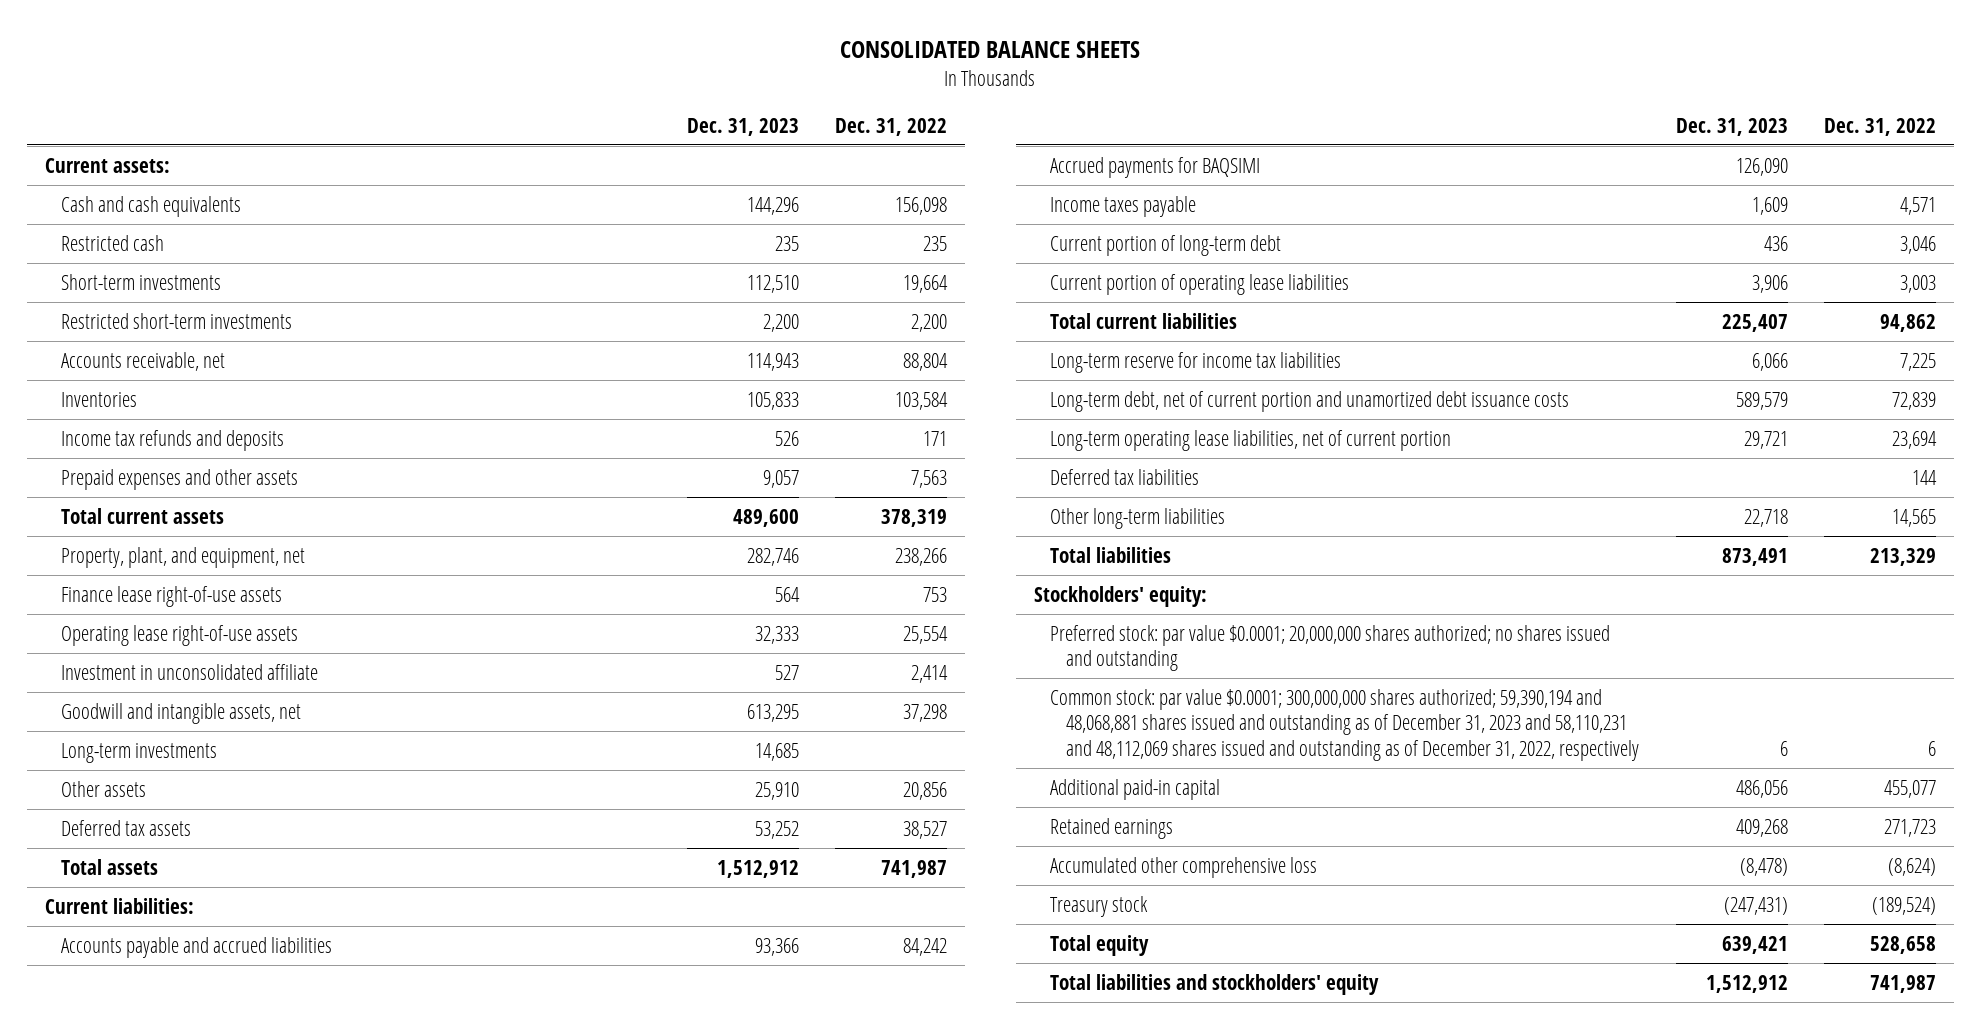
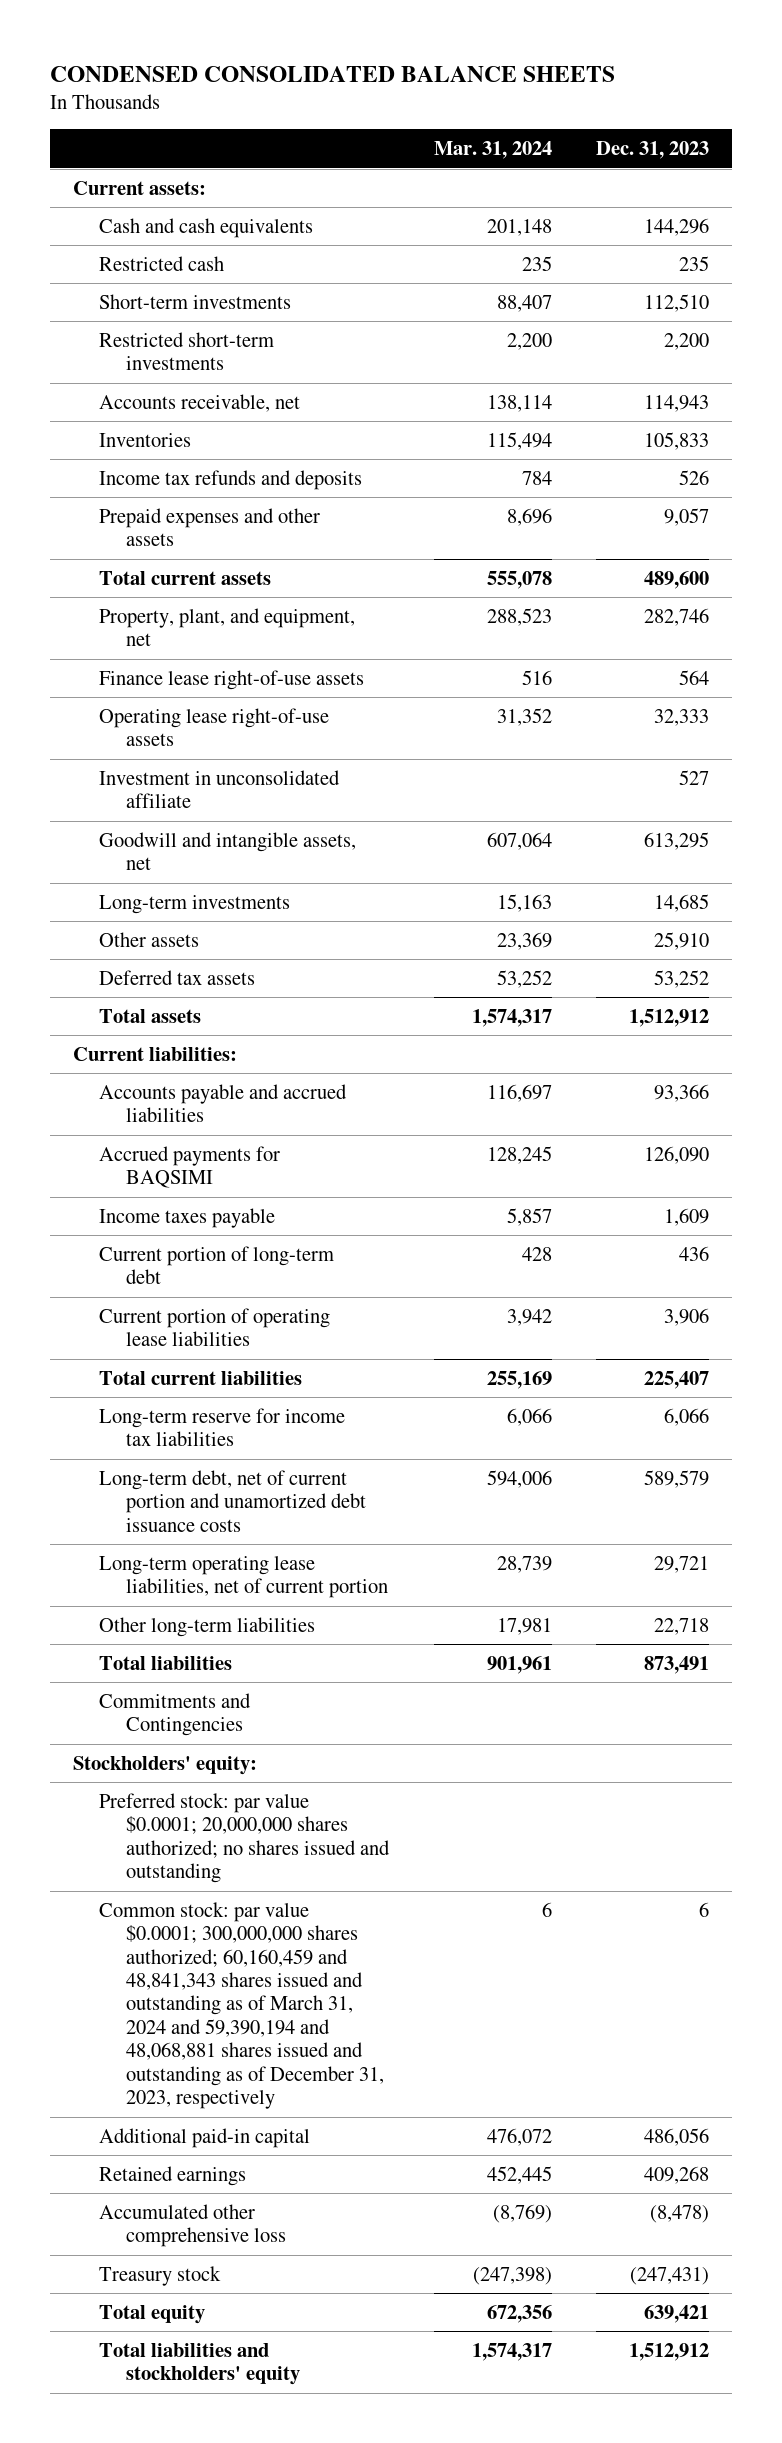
- CONSOLIDATED BALANCE SHEETS
+ CONDENSED CONSOLIDATED BALANCE SHEETS
- | Dec. 31, 2023 | Dec. 31, 2022
+ | Mar. 31, 2024 | Dec. 31, 2023
- Deferred tax liabilities | | 144
+ Commitments and Contingencies
- Common stock: par value $0.0001; 300,000,000 shares authorized; 59,390,194 and 48,068,881 shares issued and outstanding as of December 31, 2023 and 58,110,231 and 48,112,069 shares issued and outstanding as of December 31, 2022, respectively | 6 | 6
+ Common stock: par value $0.0001; 300,000,000 shares authorized; 60,160,459 and 48,841,343 shares issued and outstanding as of March 31, 2024 and 59,390,194 and 48,068,881 shares issued and outstanding as of December 31, 2023, respectively | 6 | 6

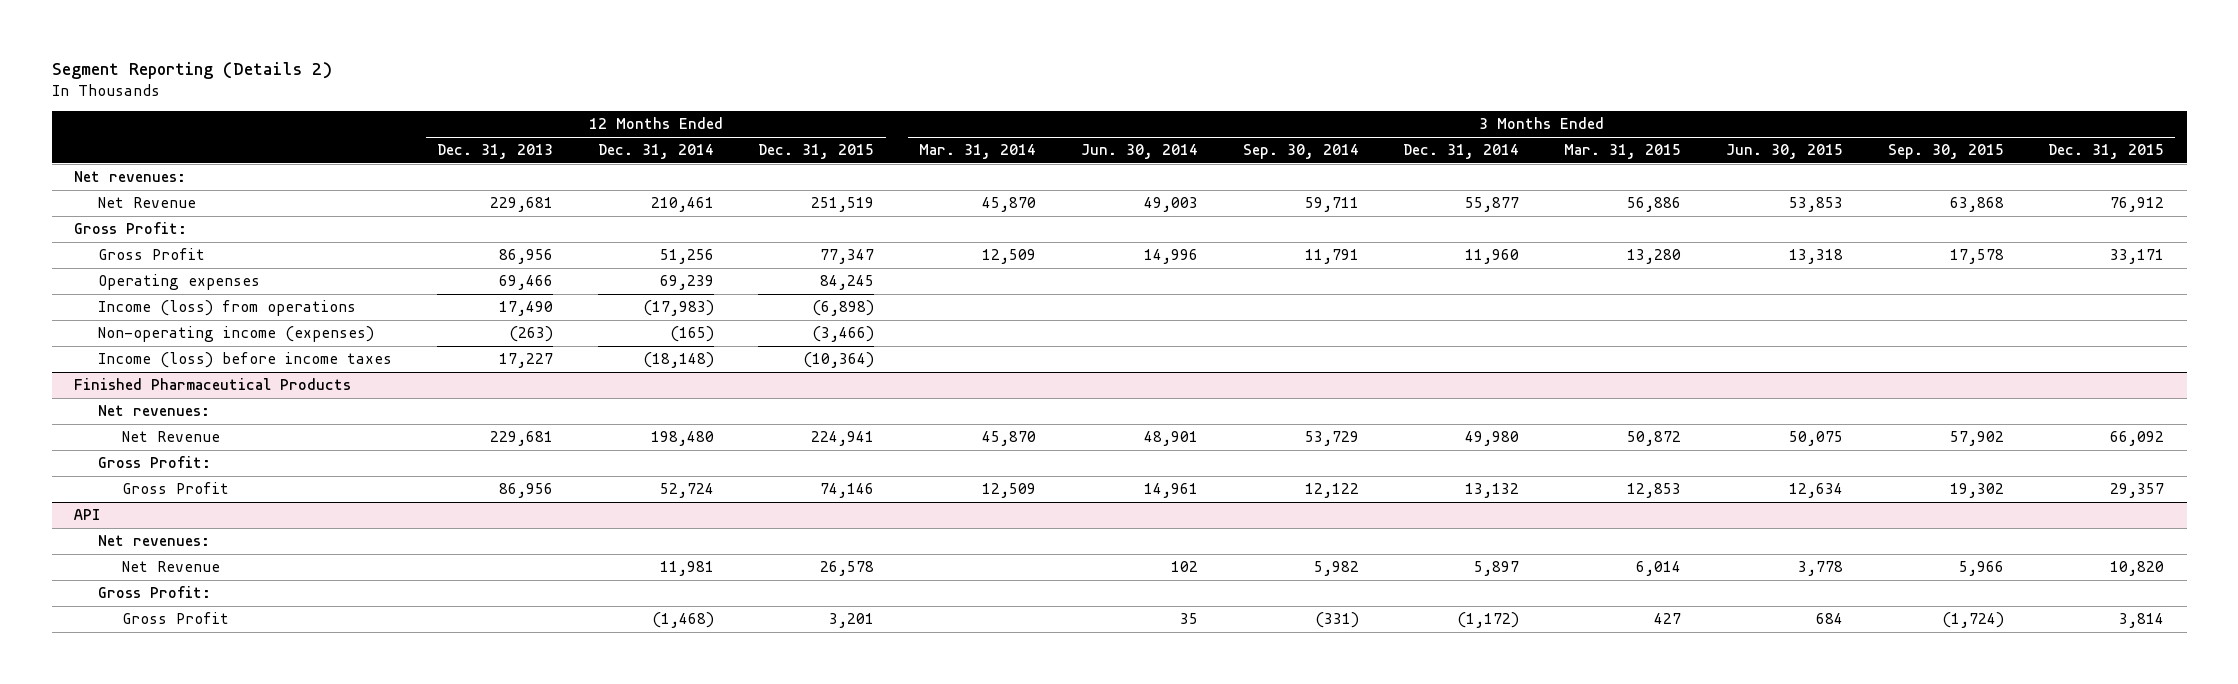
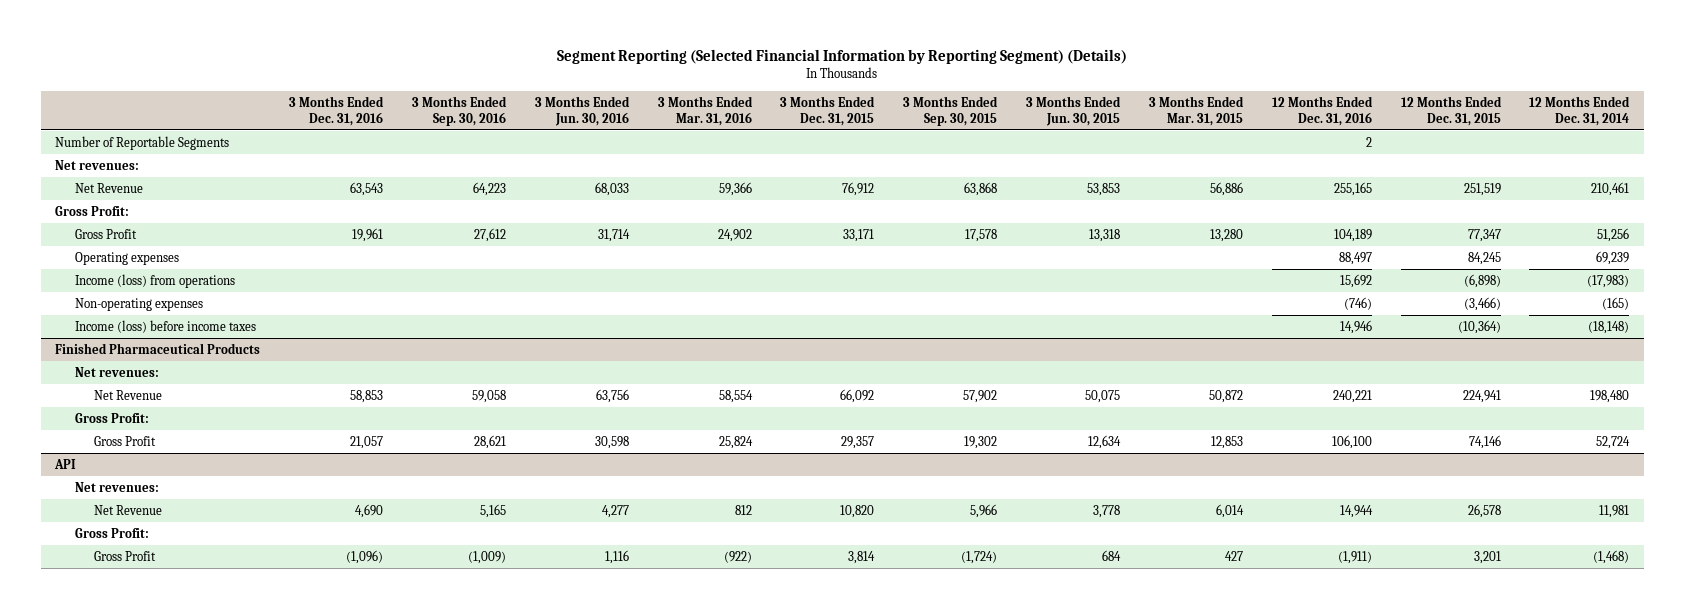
- Segment Reporting (Details 2)
+ Segment Reporting (Selected Financial Information by Reporting Segment) (Details)
- | 12 Months Ended Dec. 31, 2013 | 12 Months Ended Dec. 31, 2014 | 12 Months Ended Dec. 31, 2015 | 3 Months Ended Mar. 31, 2014 | 3 Months Ended Jun. 30, 2014 | 3 Months Ended Sep. 30, 2014 | 3 Months Ended Dec. 31, 2014 | 3 Months Ended Mar. 31, 2015 | 3 Months Ended Jun. 30, 2015 | 3 Months Ended Sep. 30, 2015 | 3 Months Ended Dec. 31, 2015
+ | 3 Months Ended Dec. 31, 2016 | 3 Months Ended Sep. 30, 2016 | 3 Months Ended Jun. 30, 2016 | 3 Months Ended Mar. 31, 2016 | 3 Months Ended Dec. 31, 2015 | 3 Months Ended Sep. 30, 2015 | 3 Months Ended Jun. 30, 2015 | 3 Months Ended Mar. 31, 2015 | 12 Months Ended Dec. 31, 2016 | 12 Months Ended Dec. 31, 2015 | 12 Months Ended Dec. 31, 2014
+ Number of Reportable Segments | | | | | | | | | 2 | |
- Non-operating income (expenses) | (263) | (165) | (3,466) | | | | | | | |
+ Non-operating expenses | | | | | | | | | (746) | (3,466) | (165)

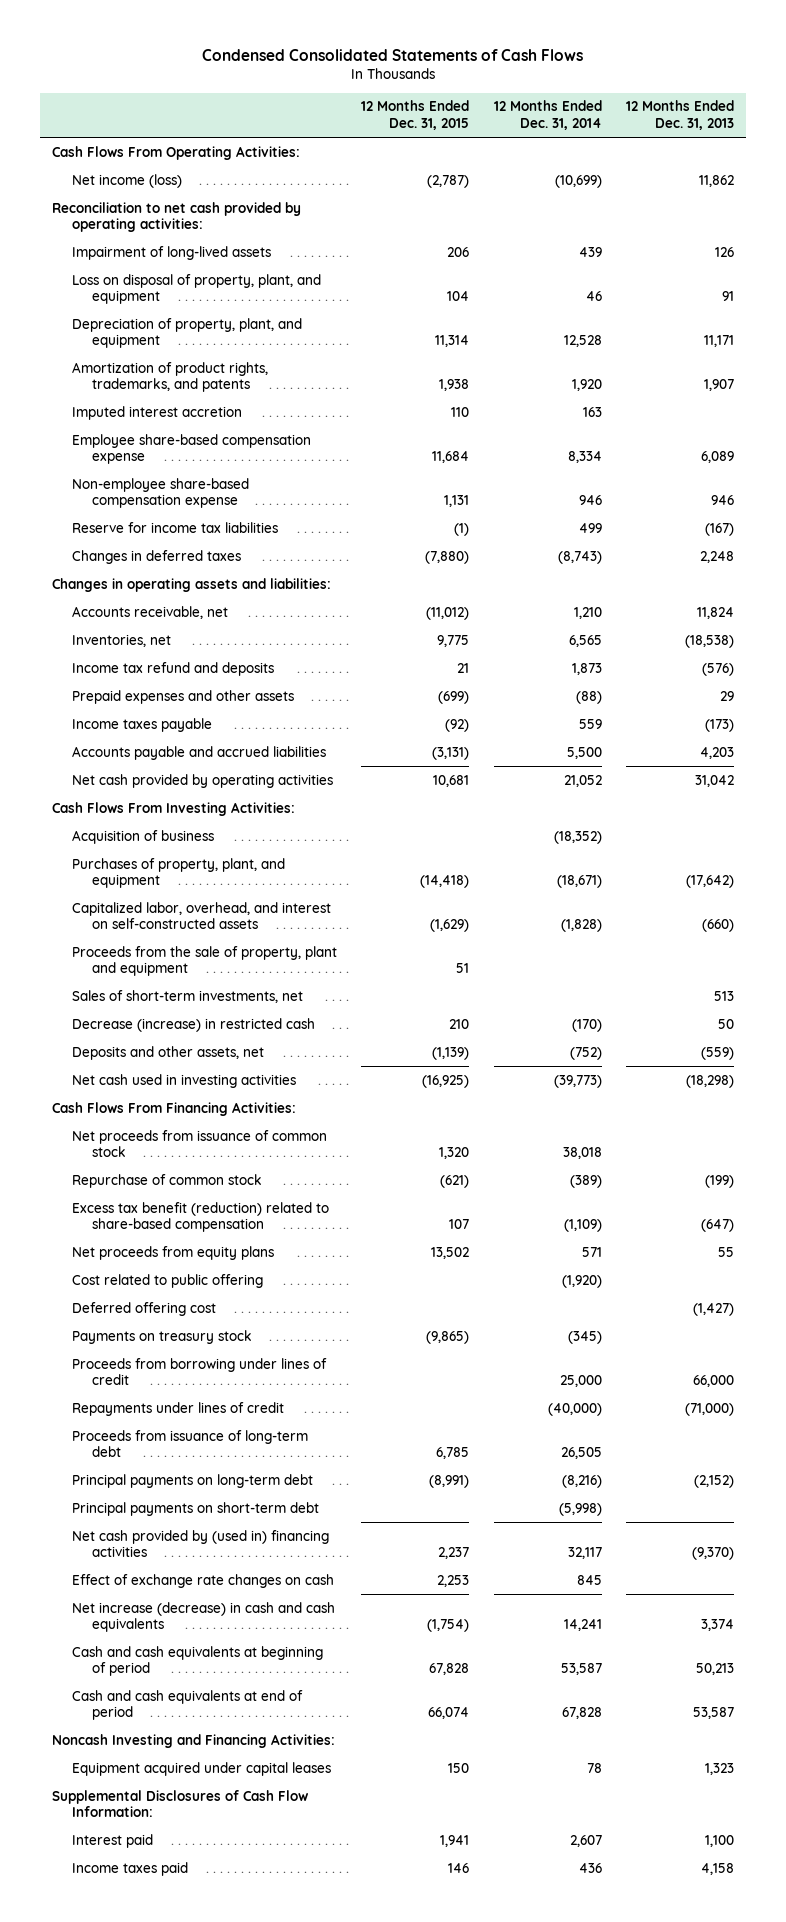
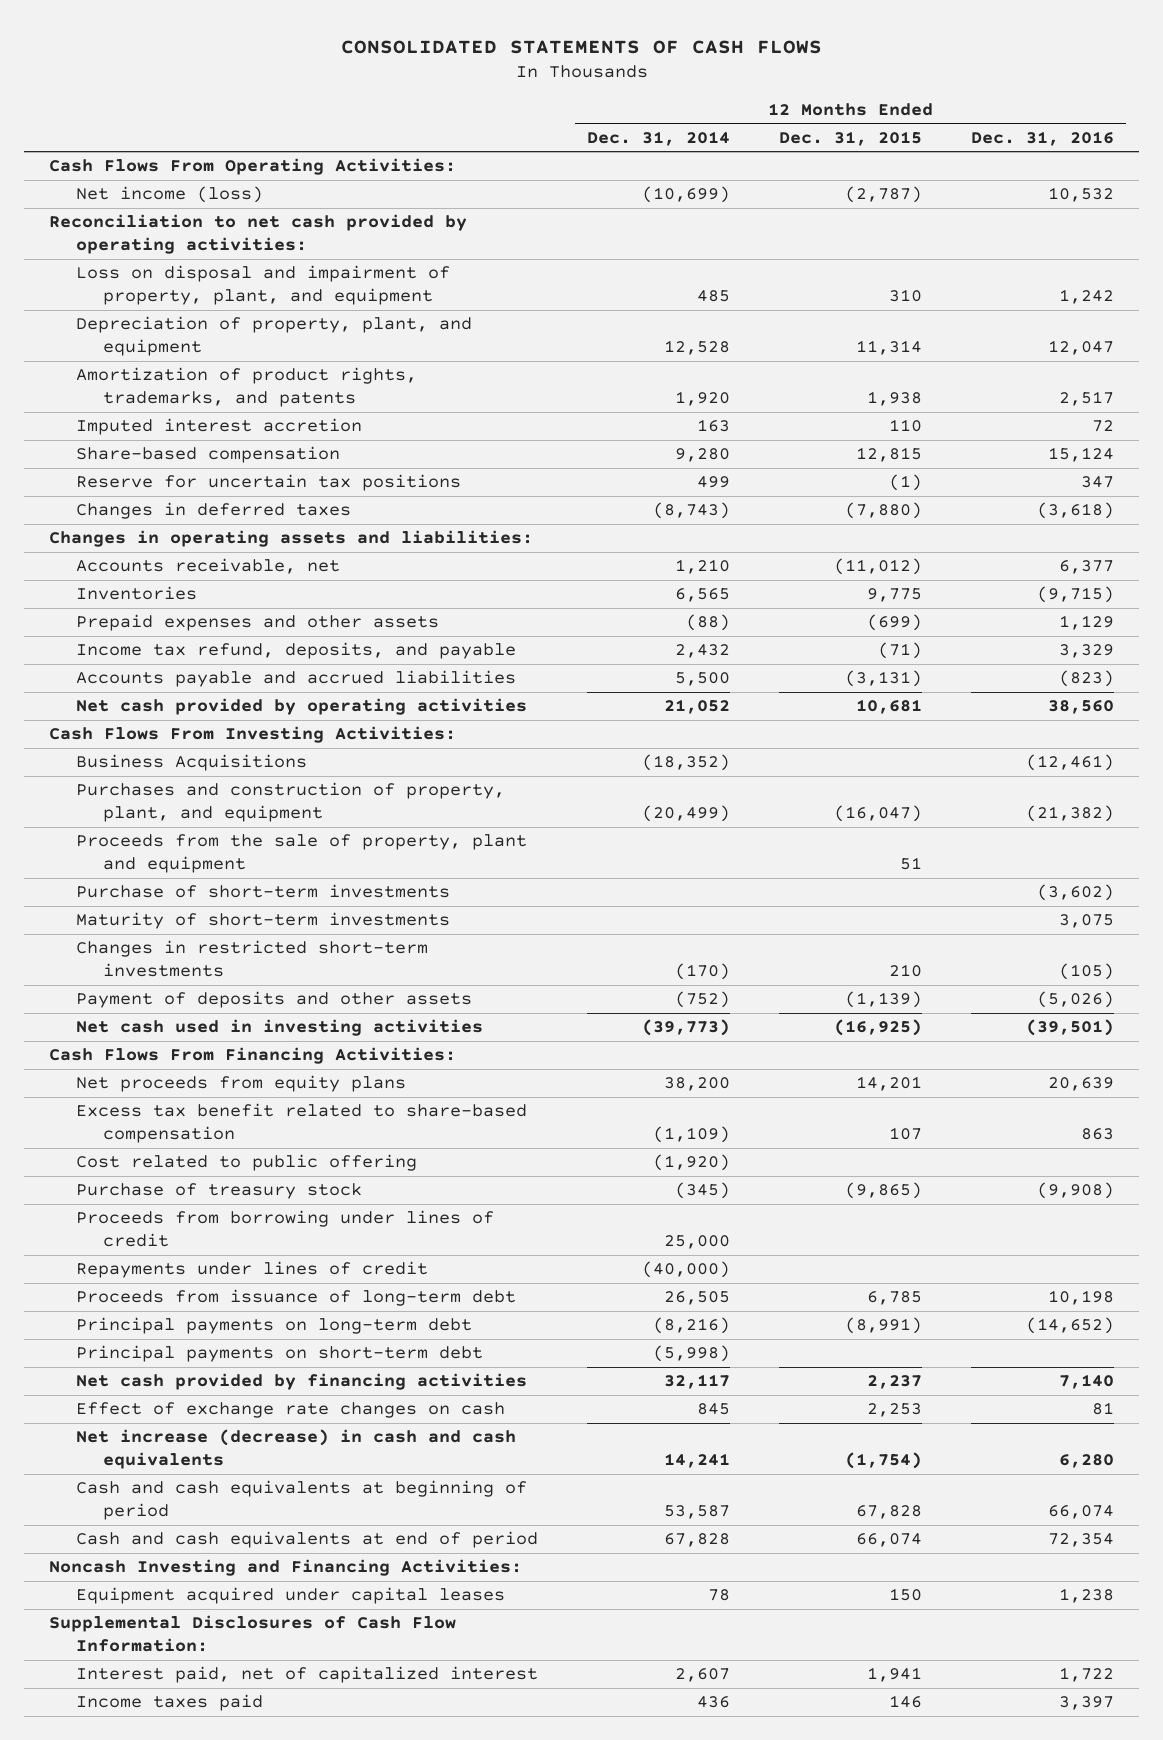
- Condensed Consolidated Statements of Cash Flows
+ CONSOLIDATED STATEMENTS OF CASH FLOWS
- | 12 Months Ended Dec. 31, 2015 | 12 Months Ended Dec. 31, 2014 | 12 Months Ended Dec. 31, 2013
+ | 12 Months Ended Dec. 31, 2014 | 12 Months Ended Dec. 31, 2015 | 12 Months Ended Dec. 31, 2016
- Impairment of long-lived assets | 206 | 439 | 126
- Loss on disposal of property, plant, and equipment | 104 | 46 | 91
+ Loss on disposal and impairment of property, plant, and equipment | 485 | 310 | 1,242
- Employee share-based compensation expense | 11,684 | 8,334 | 6,089
- Non-employee share-based compensation expense | 1,131 | 946 | 946
- Reserve for income tax liabilities | (1) | 499 | (167)
+ Share-based compensation | 9,280 | 12,815 | 15,124
+ Reserve for uncertain tax positions | 499 | (1) | 347
- Inventories, net | 9,775 | 6,565 | (18,538)
- Income tax refund and deposits | 21 | 1,873 | (576)
+ Inventories | 6,565 | 9,775 | (9,715)
- Income taxes payable | (92) | 559 | (173)
+ Income tax refund, deposits, and payable | 2,432 | (71) | 3,329
- Acquisition of business | | (18,352) |
- Purchases of property, plant, and equipment | (14,418) | (18,671) | (17,642)
- Capitalized labor, overhead, and interest on self-constructed assets | (1,629) | (1,828) | (660)
+ Business Acquisitions | (18,352) | | (12,461)
+ Purchases and construction of property, plant, and equipment | (20,499) | (16,047) | (21,382)
- Sales of short-term investments, net | | | 513
- Decrease (increase) in restricted cash | 210 | (170) | 50
- Deposits and other assets, net | (1,139) | (752) | (559)
+ Purchase of short-term investments | | | (3,602)
+ Maturity of short-term investments | | | 3,075
+ Changes in restricted short-term investments | (170) | 210 | (105)
+ Payment of deposits and other assets | (752) | (1,139) | (5,026)
- Net proceeds from issuance of common stock | 1,320 | 38,018 |
- Repurchase of common stock | (621) | (389) | (199)
- Excess tax benefit (reduction) related to share-based compensation | 107 | (1,109) | (647)
- Net proceeds from equity plans | 13,502 | 571 | 55
+ Net proceeds from equity plans | 38,200 | 14,201 | 20,639
+ Excess tax benefit related to share-based compensation | (1,109) | 107 | 863
- Deferred offering cost | | | (1,427)
- Payments on treasury stock | (9,865) | (345) |
+ Purchase of treasury stock | (345) | (9,865) | (9,908)
- Net cash provided by (used in) financing activities | 2,237 | 32,117 | (9,370)
+ Net cash provided by financing activities | 32,117 | 2,237 | 7,140
- Interest paid | 1,941 | 2,607 | 1,100
+ Interest paid, net of capitalized interest | 2,607 | 1,941 | 1,722

